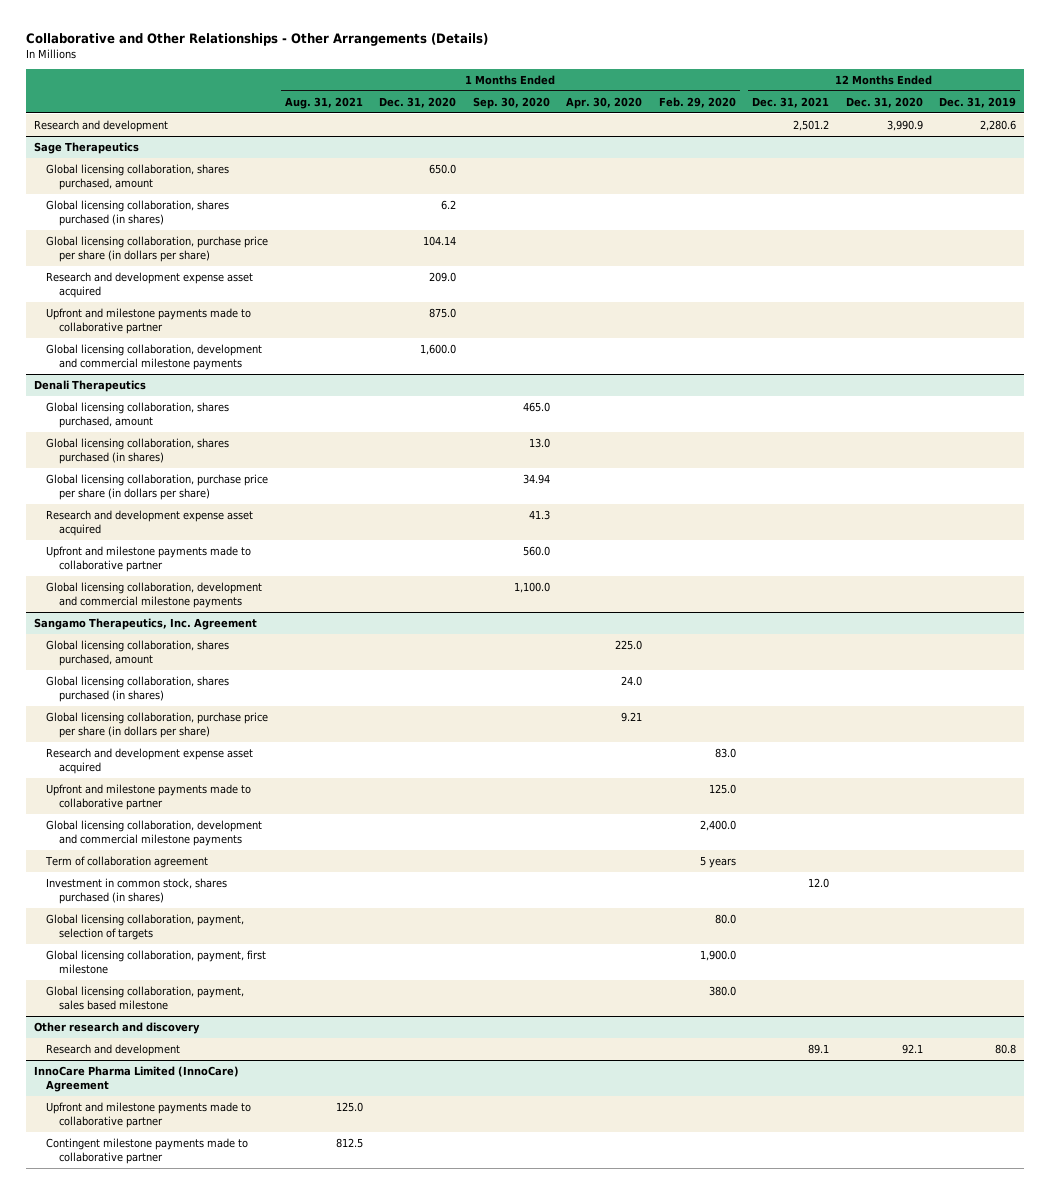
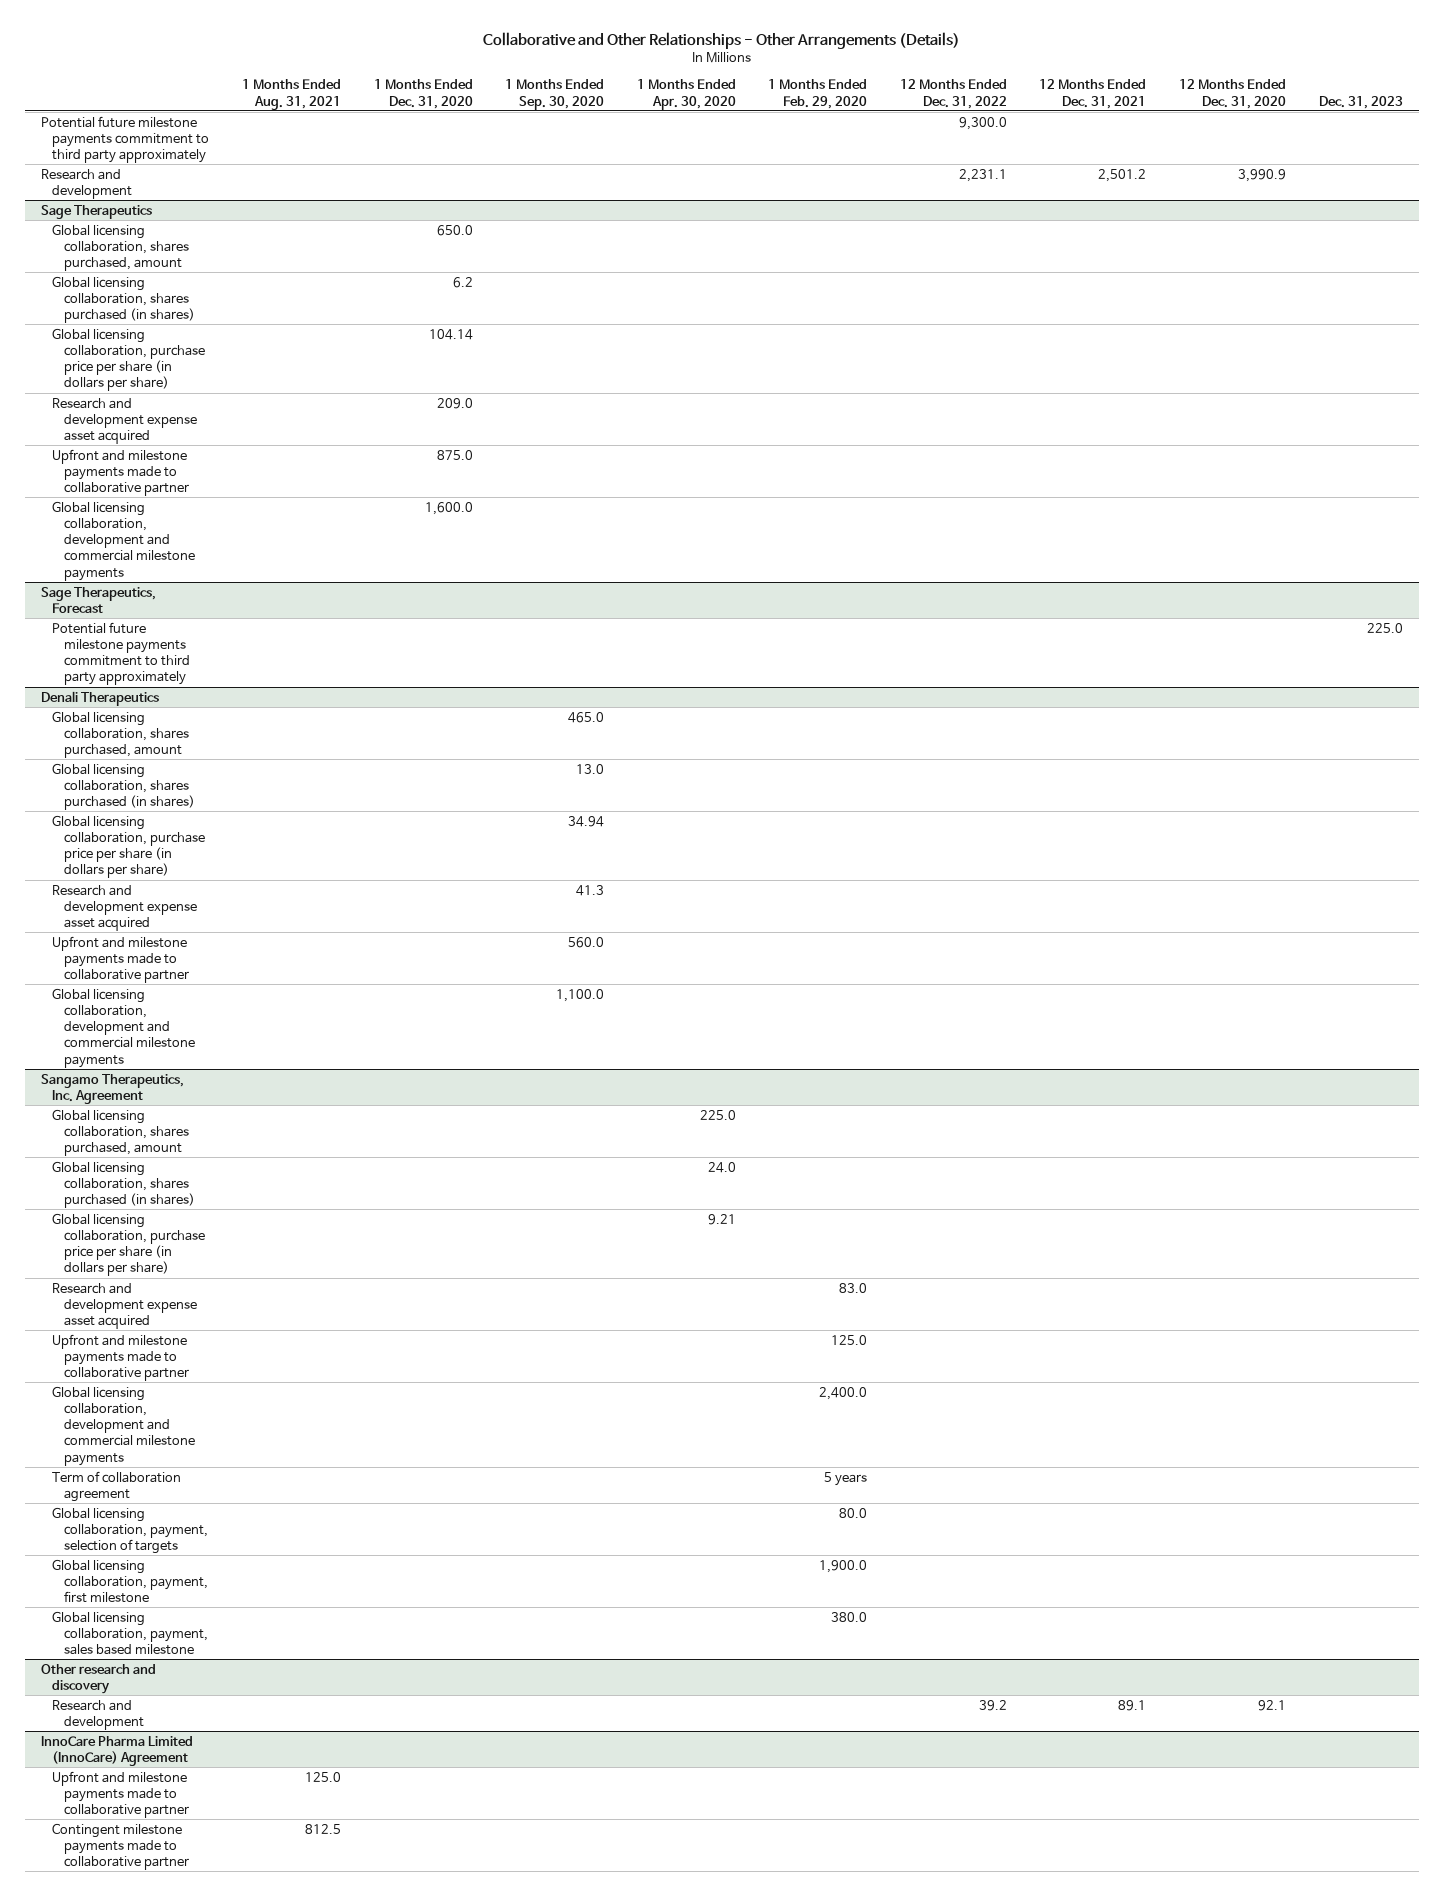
- | 1 Months Ended Aug. 31, 2021 | 1 Months Ended Dec. 31, 2020 | 1 Months Ended Sep. 30, 2020 | 1 Months Ended Apr. 30, 2020 | 1 Months Ended Feb. 29, 2020 | 12 Months Ended Dec. 31, 2021 | 12 Months Ended Dec. 31, 2020 | 12 Months Ended Dec. 31, 2019
+ | 1 Months Ended Aug. 31, 2021 | 1 Months Ended Dec. 31, 2020 | 1 Months Ended Sep. 30, 2020 | 1 Months Ended Apr. 30, 2020 | 1 Months Ended Feb. 29, 2020 | 12 Months Ended Dec. 31, 2022 | 12 Months Ended Dec. 31, 2021 | 12 Months Ended Dec. 31, 2020 | Dec. 31, 2023
+ Potential future milestone payments commitment to third party approximately | | | | | | 9,300.0 | | |
+ Sage Therapeutics, Forecast
+ Potential future milestone payments commitment to third party approximately | | | | | | | | | 225.0
@ Sangamo Therapeutics, Inc. Agreement
- Investment in common stock, shares purchased (in shares) | | | | | | 12.0 | |

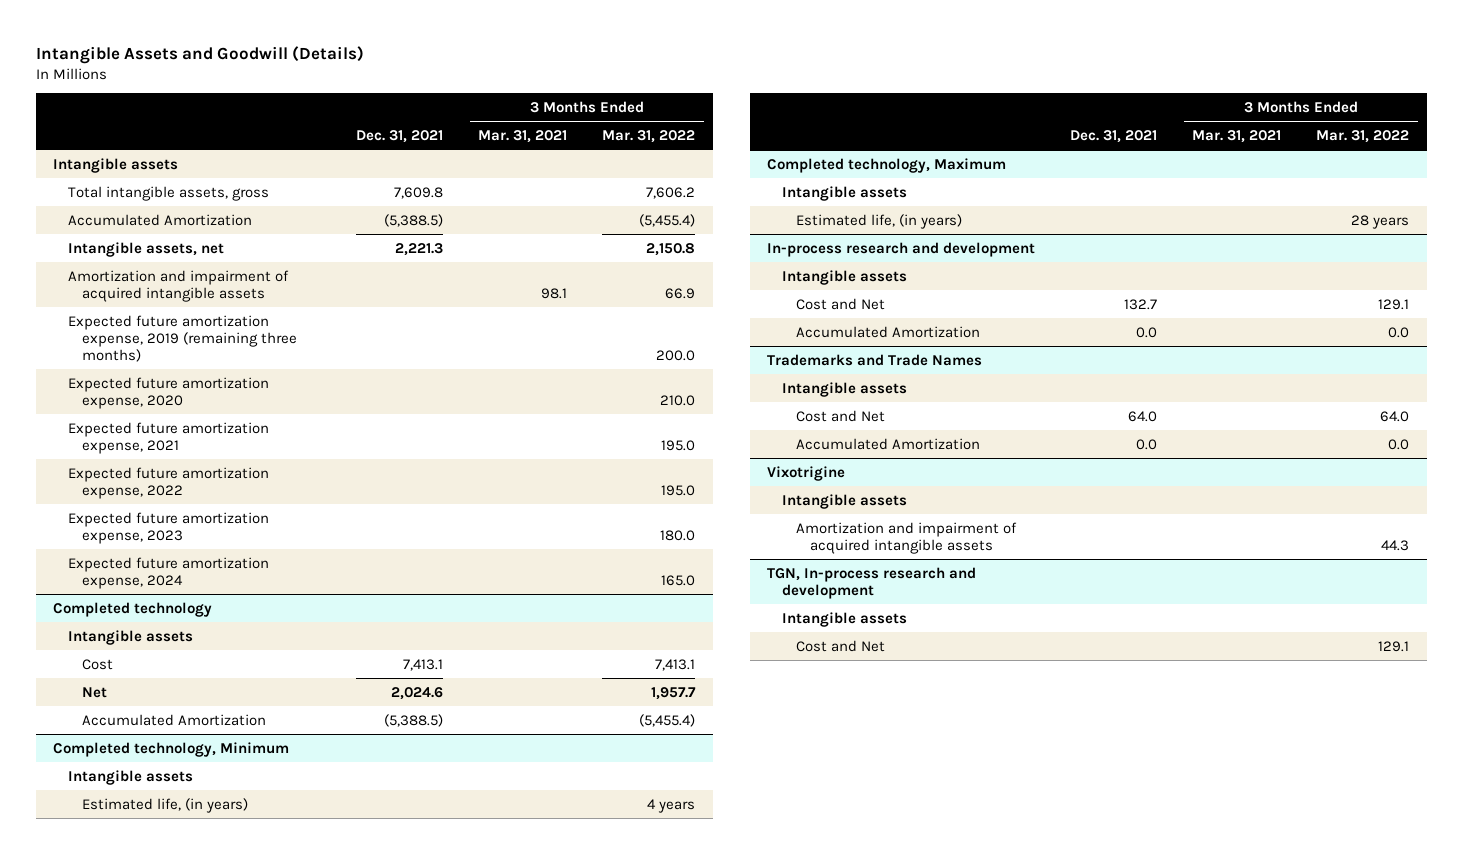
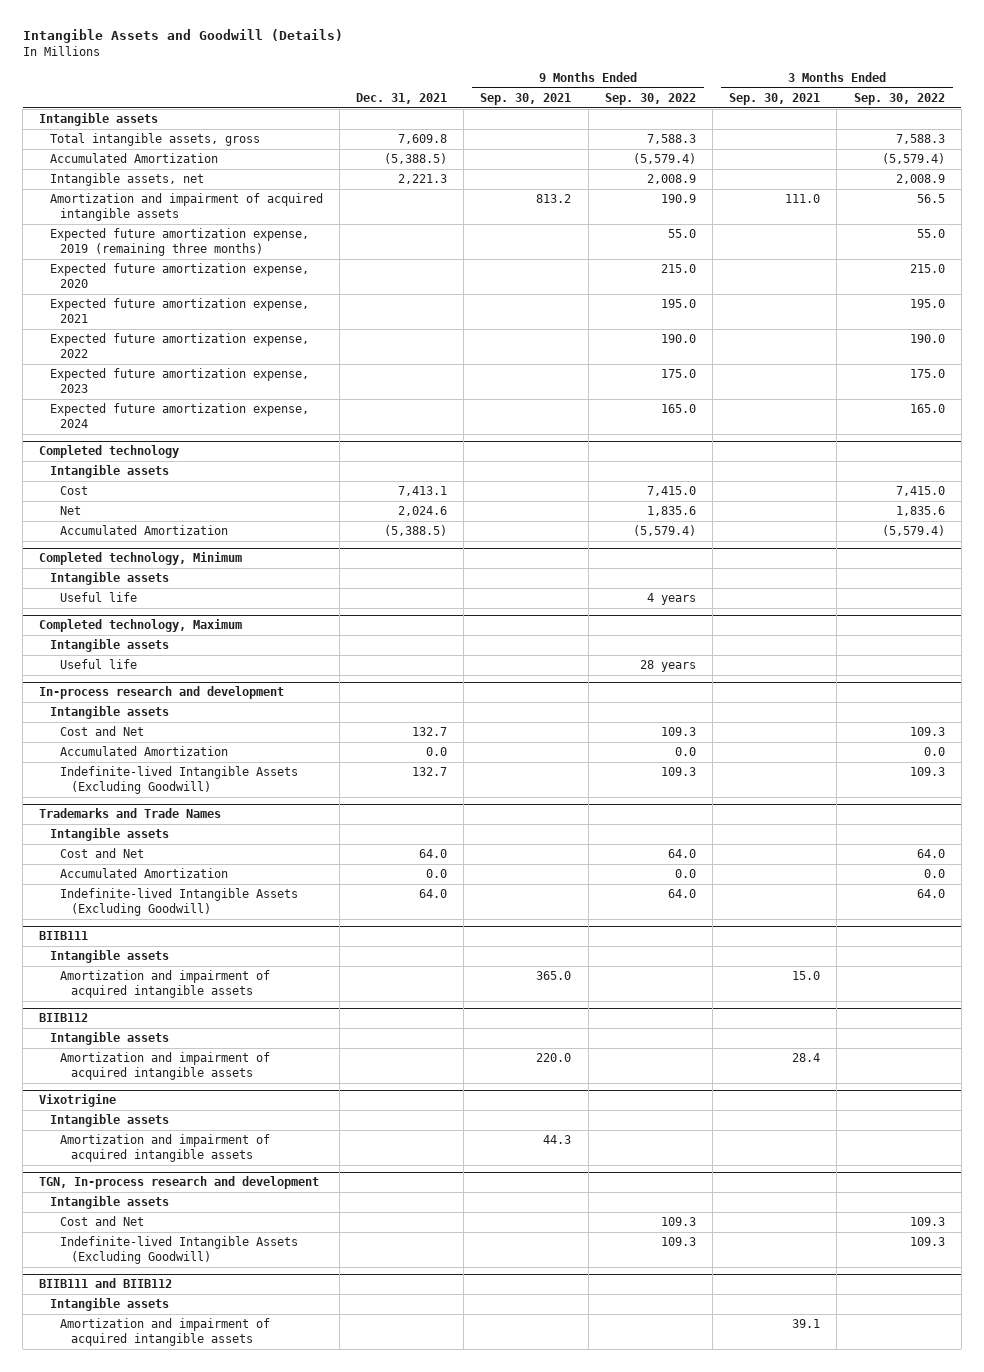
- | Dec. 31, 2021 | 3 Months Ended Mar. 31, 2021 | 3 Months Ended Mar. 31, 2022
+ | Dec. 31, 2021 | 9 Months Ended Sep. 30, 2021 | 9 Months Ended Sep. 30, 2022 | 3 Months Ended Sep. 30, 2021 | 3 Months Ended Sep. 30, 2022
@ Completed technology, Minimum
- Estimated life, (in years) | | | 4 years
+ Useful life | | | 4 years | |
@ Completed technology, Maximum
- Estimated life, (in years) | | | 28 years
+ Useful life | | | 28 years | |
@ In-process research and development
+ Indefinite-lived Intangible Assets (Excluding Goodwill) | 132.7 | | 109.3 | | 109.3
@ Trademarks and Trade Names
+ Indefinite-lived Intangible Assets (Excluding Goodwill) | 64.0 | | 64.0 | | 64.0
+ BIIB111
+ Intangible assets
+ Amortization and impairment of acquired intangible assets | | 365.0 | | 15.0 |
+ BIIB112
+ Intangible assets
+ Amortization and impairment of acquired intangible assets | | 220.0 | | 28.4 |
@ TGN, In-process research and development
+ Indefinite-lived Intangible Assets (Excluding Goodwill) | | | 109.3 | | 109.3
+ BIIB111 and BIIB112
+ Intangible assets
+ Amortization and impairment of acquired intangible assets | | | | 39.1 |

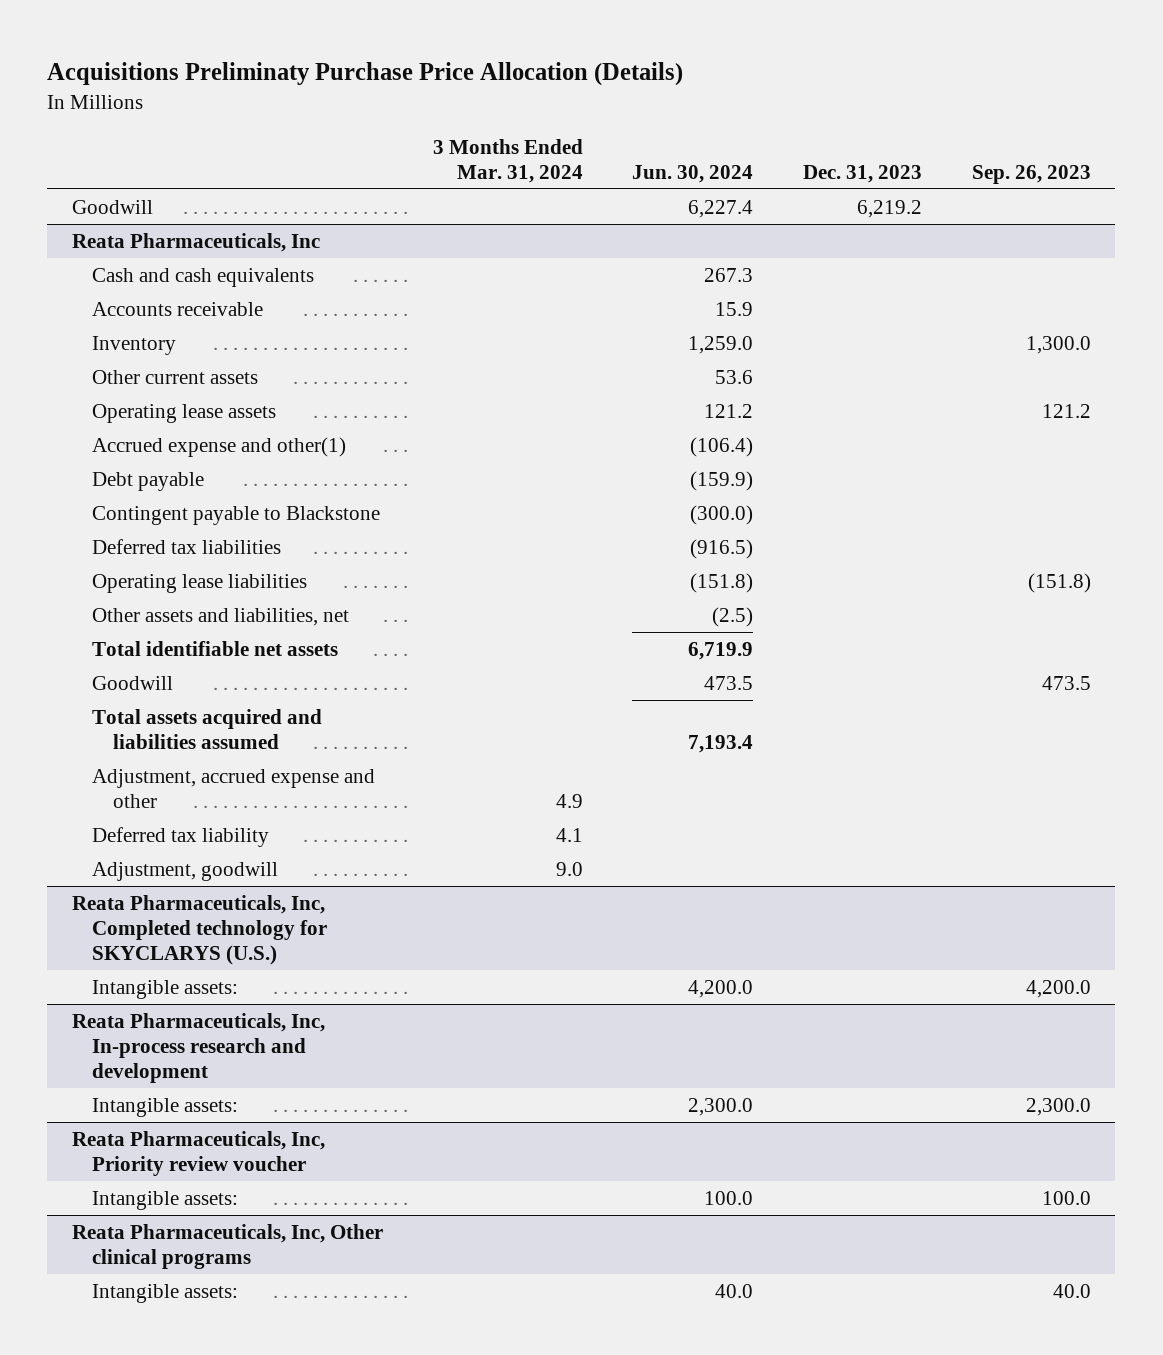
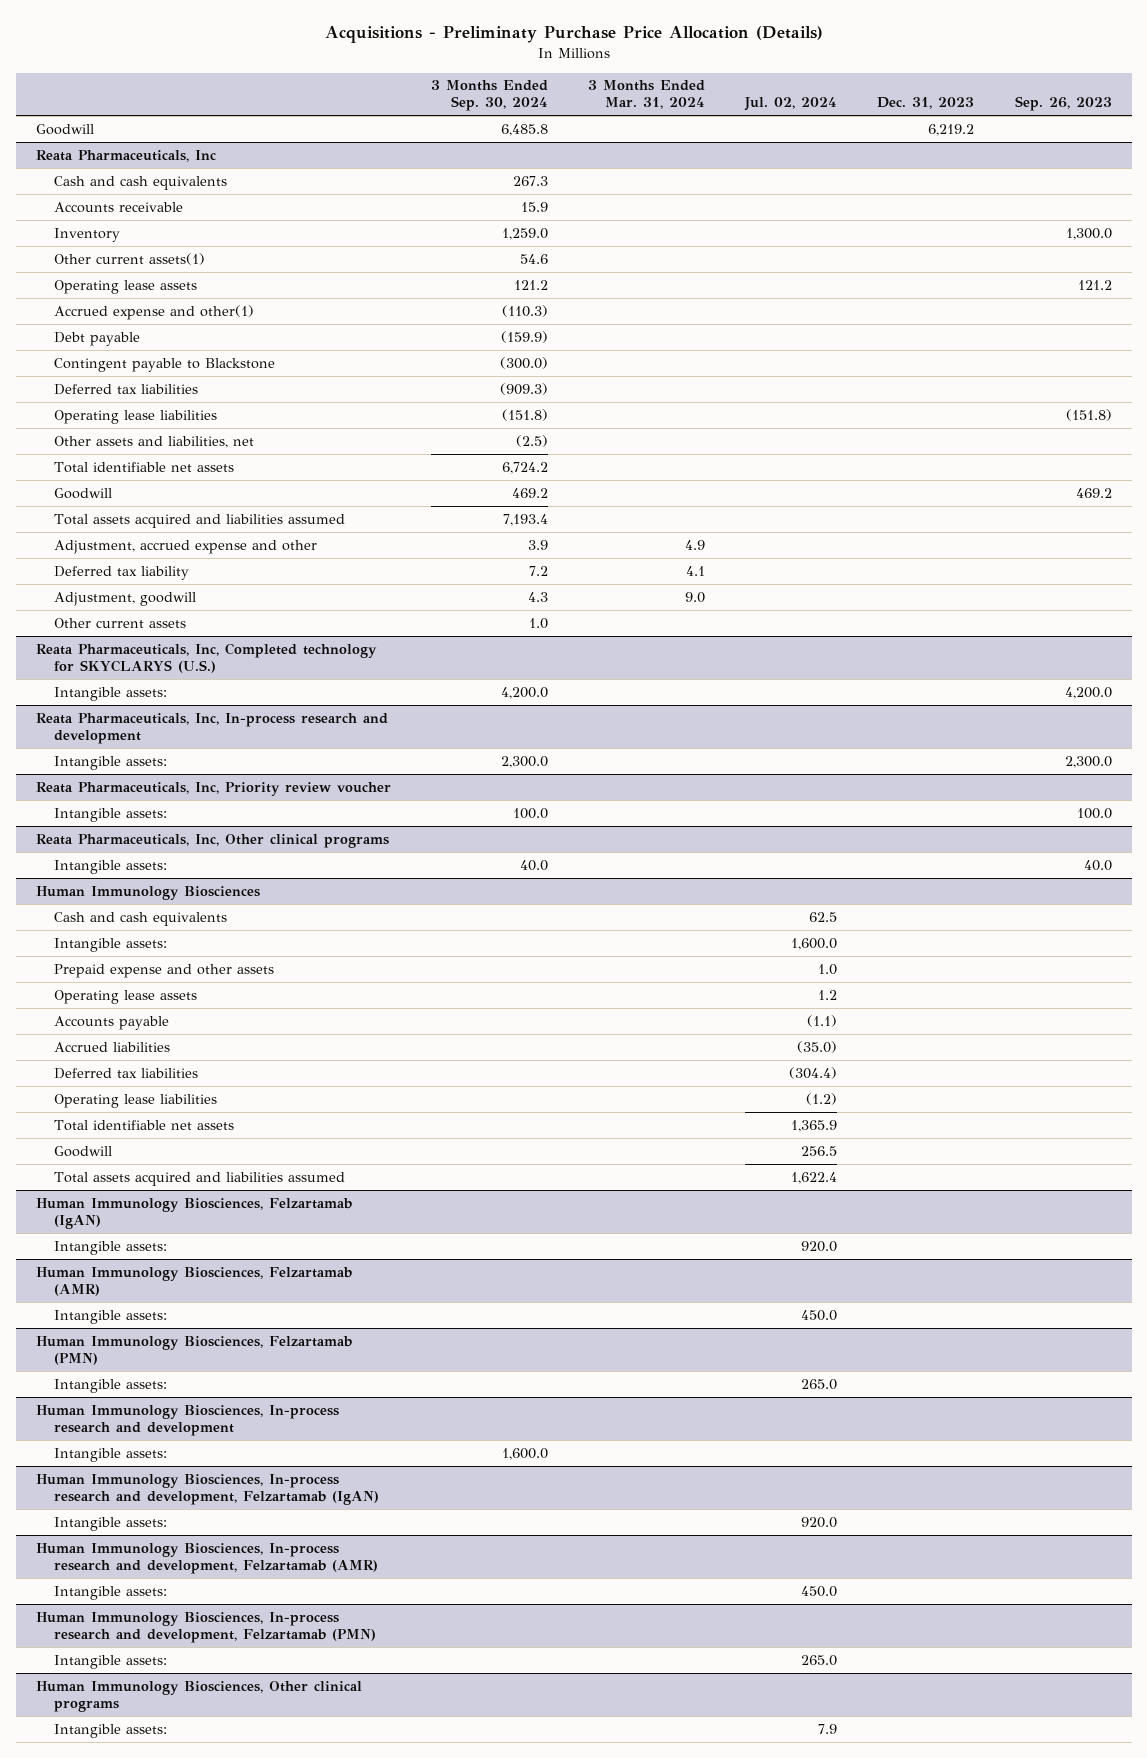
- Acquisitions Preliminaty Purchase Price Allocation (Details)
+ Acquisitions - Preliminaty Purchase Price Allocation (Details)
- | 3 Months Ended Mar. 31, 2024 | Jun. 30, 2024 | Dec. 31, 2023 | Sep. 26, 2023
+ | 3 Months Ended Sep. 30, 2024 | 3 Months Ended Mar. 31, 2024 | Jul. 02, 2024 | Dec. 31, 2023 | Sep. 26, 2023
@ Reata Pharmaceuticals, Inc
+ Other current assets(1) | 54.6 | | | |
- Goodwill | | 473.5 | | 473.5
+ Goodwill | 469.2 | | | | 469.2
moved down: Other current assets | 1.0 | | | |
+ Human Immunology Biosciences
+ Cash and cash equivalents | | | 62.5 | |
+ Intangible assets: | | | 1,600.0 | |
+ Prepaid expense and other assets | | | 1.0 | |
+ Operating lease assets | | | 1.2 | |
+ Accounts payable | | | (1.1) | |
+ Accrued liabilities | | | (35.0) | |
+ Deferred tax liabilities | | | (304.4) | |
+ Operating lease liabilities | | | (1.2) | |
+ Total identifiable net assets | | | 1,365.9 | |
+ Goodwill | | | 256.5 | |
+ Total assets acquired and liabilities assumed | | | 1,622.4 | |
+ Human Immunology Biosciences, Felzartamab (IgAN)
+ Intangible assets: | | | 920.0 | |
+ Human Immunology Biosciences, Felzartamab (AMR)
+ Intangible assets: | | | 450.0 | |
+ Human Immunology Biosciences, Felzartamab (PMN)
+ Intangible assets: | | | 265.0 | |
+ Human Immunology Biosciences, In-process research and development
+ Intangible assets: | 1,600.0 | | | |
+ Human Immunology Biosciences, In-process research and development, Felzartamab (IgAN)
+ Intangible assets: | | | 920.0 | |
+ Human Immunology Biosciences, In-process research and development, Felzartamab (AMR)
+ Intangible assets: | | | 450.0 | |
+ Human Immunology Biosciences, In-process research and development, Felzartamab (PMN)
+ Intangible assets: | | | 265.0 | |
+ Human Immunology Biosciences, Other clinical programs
+ Intangible assets: | | | 7.9 | |

